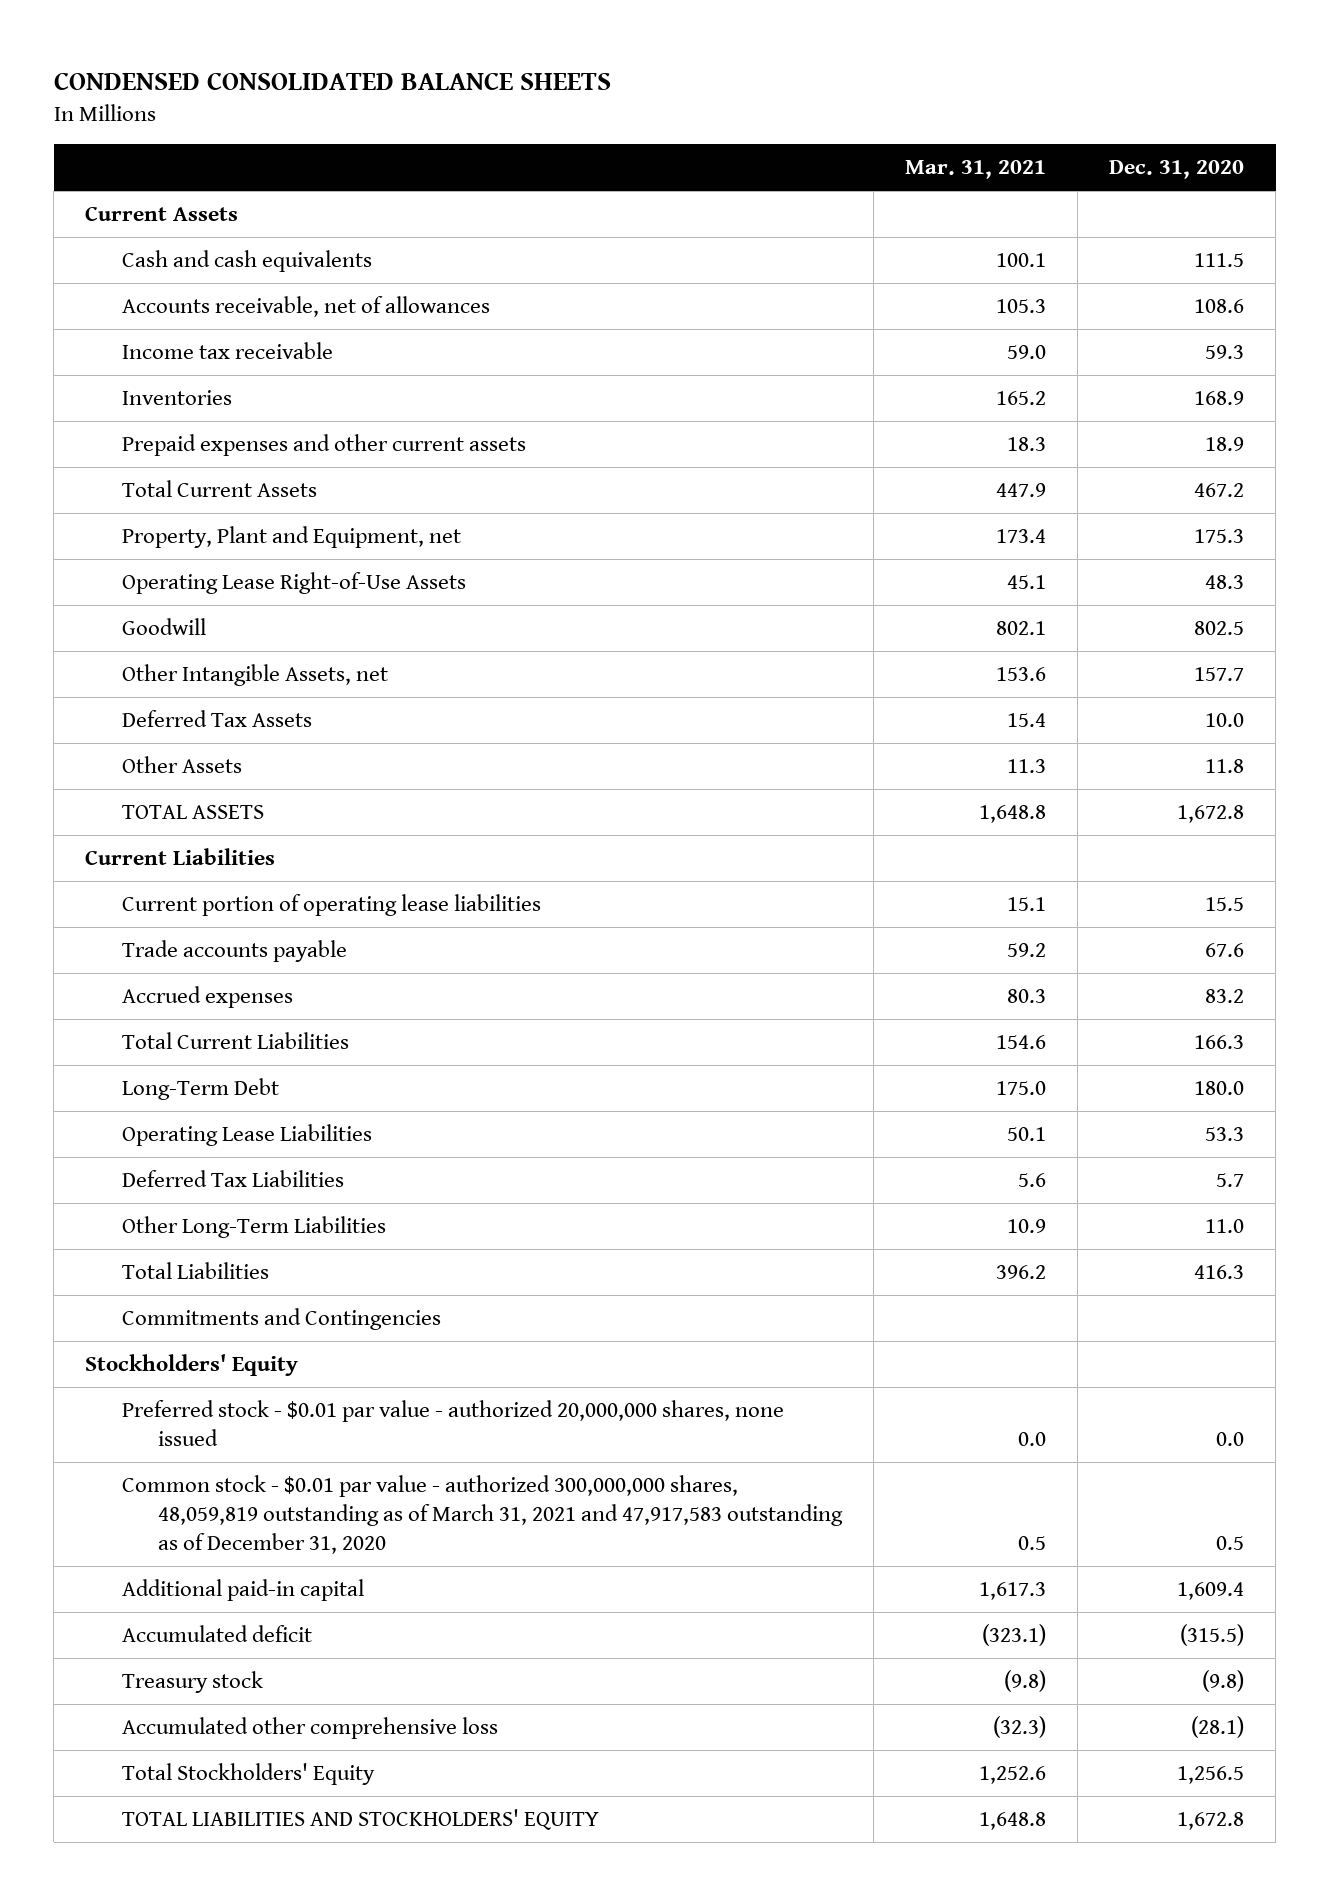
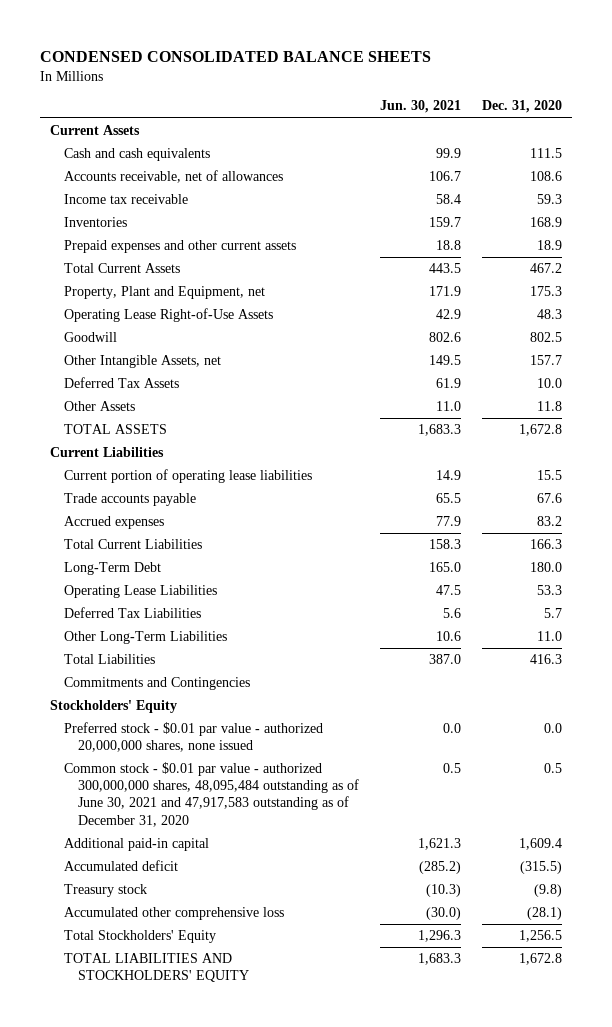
- | Mar. 31, 2021 | Dec. 31, 2020
+ | Jun. 30, 2021 | Dec. 31, 2020
- Common stock - $0.01 par value - authorized 300,000,000 shares, 48,059,819 outstanding as of March 31, 2021 and 47,917,583 outstanding as of December 31, 2020 | 0.5 | 0.5
+ Common stock - $0.01 par value - authorized 300,000,000 shares, 48,095,484 outstanding as of June 30, 2021 and 47,917,583 outstanding as of December 31, 2020 | 0.5 | 0.5

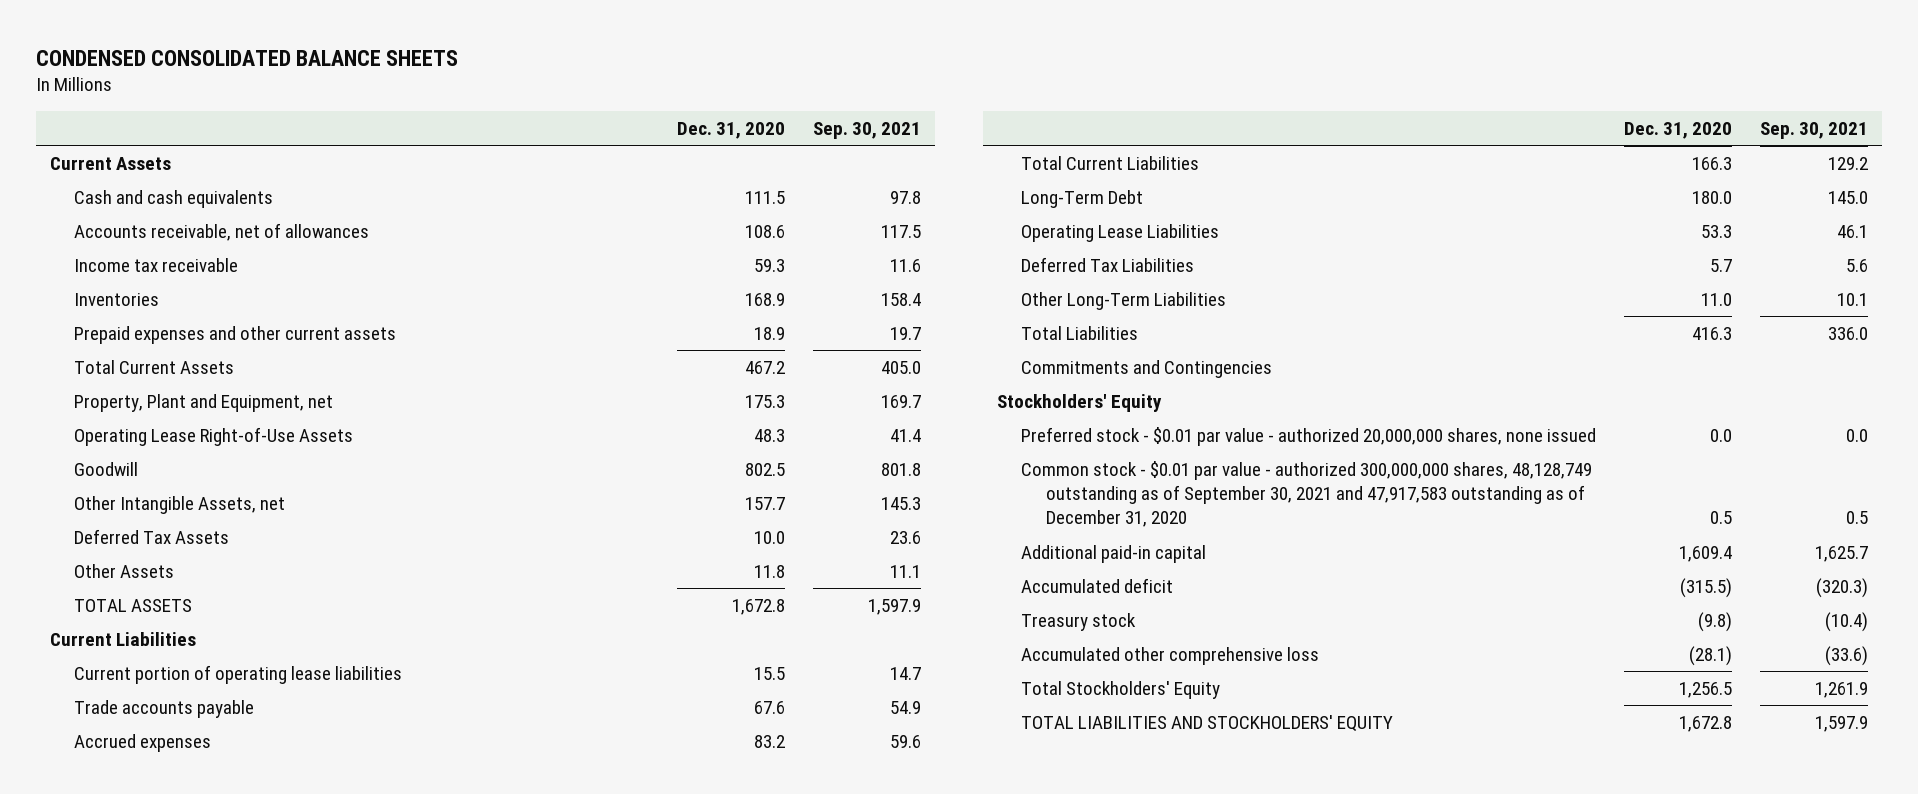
- | Jun. 30, 2021 | Dec. 31, 2020
+ | Dec. 31, 2020 | Sep. 30, 2021
- Common stock - $0.01 par value - authorized 300,000,000 shares, 48,095,484 outstanding as of June 30, 2021 and 47,917,583 outstanding as of December 31, 2020 | 0.5 | 0.5
+ Common stock - $0.01 par value - authorized 300,000,000 shares, 48,128,749 outstanding as of September 30, 2021 and 47,917,583 outstanding as of December 31, 2020 | 0.5 | 0.5

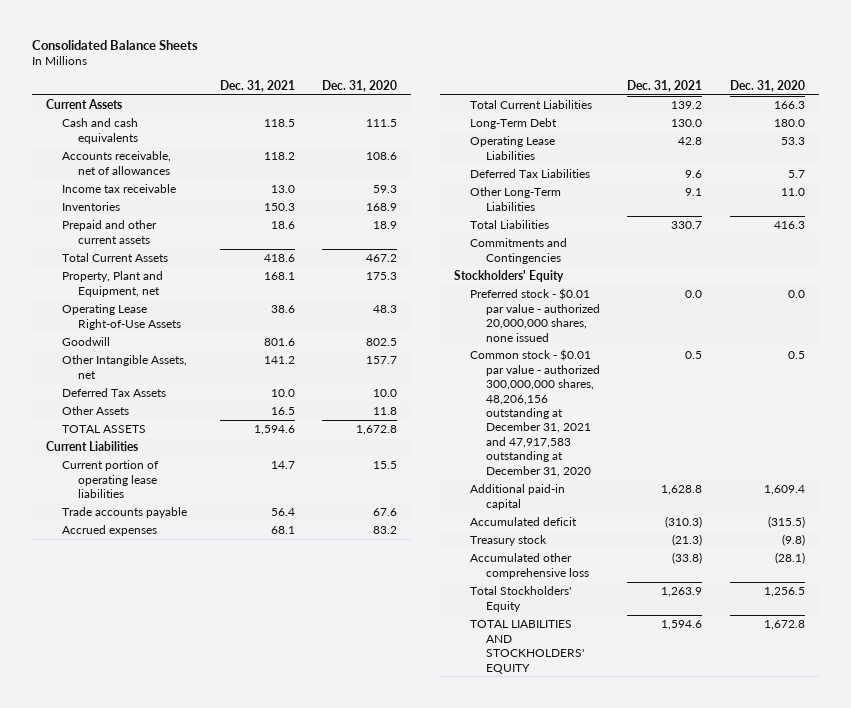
- CONDENSED CONSOLIDATED BALANCE SHEETS
+ Consolidated Balance Sheets
- | Dec. 31, 2020 | Sep. 30, 2021
+ | Dec. 31, 2021 | Dec. 31, 2020
- Prepaid expenses and other current assets | 18.9 | 19.7
+ Prepaid and other current assets | 18.6 | 18.9
- Common stock - $0.01 par value - authorized 300,000,000 shares, 48,128,749 outstanding as of September 30, 2021 and 47,917,583 outstanding as of December 31, 2020 | 0.5 | 0.5
+ Common stock - $0.01 par value - authorized 300,000,000 shares, 48,206,156 outstanding at December 31, 2021 and 47,917,583 outstanding at December 31, 2020 | 0.5 | 0.5

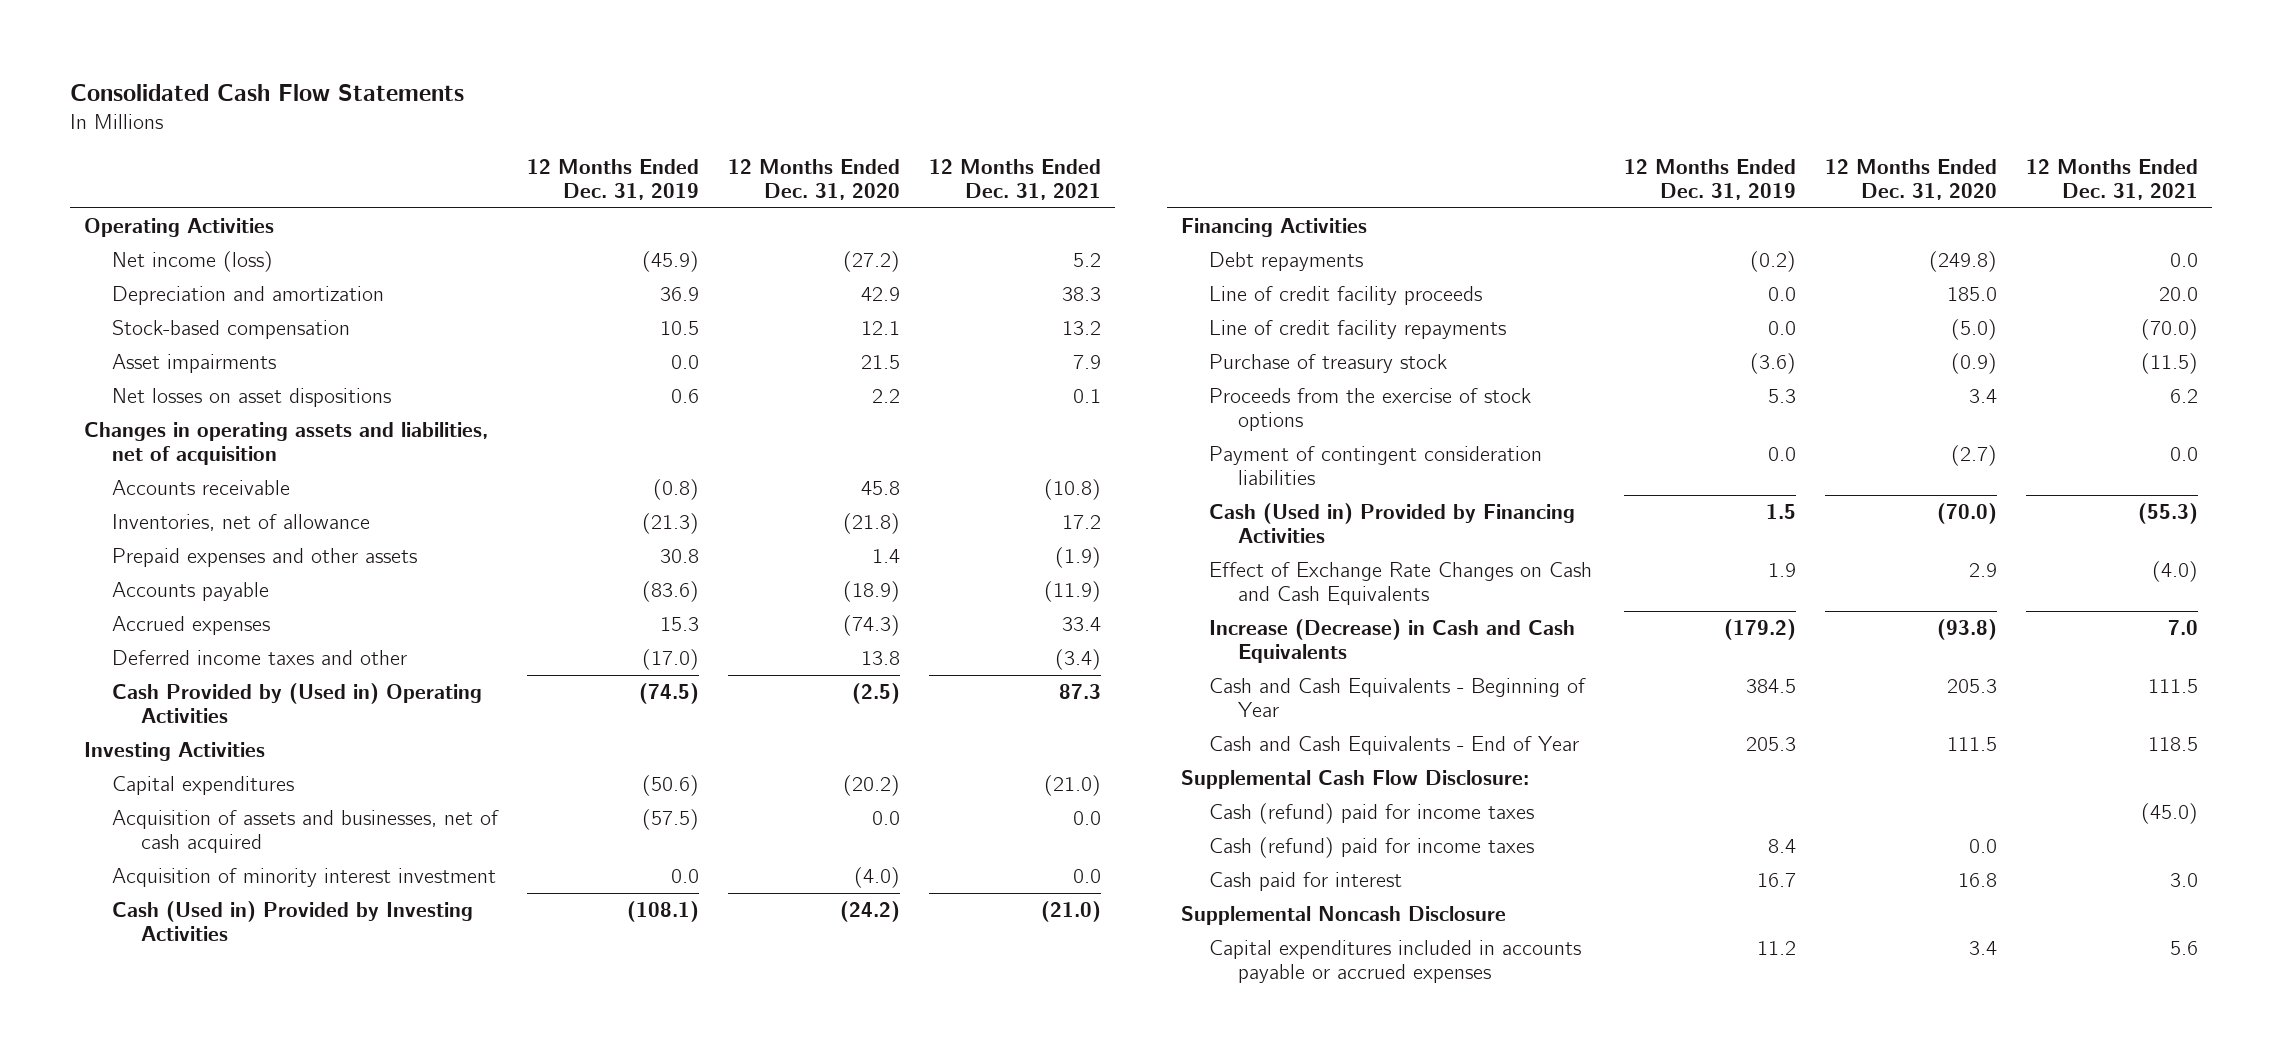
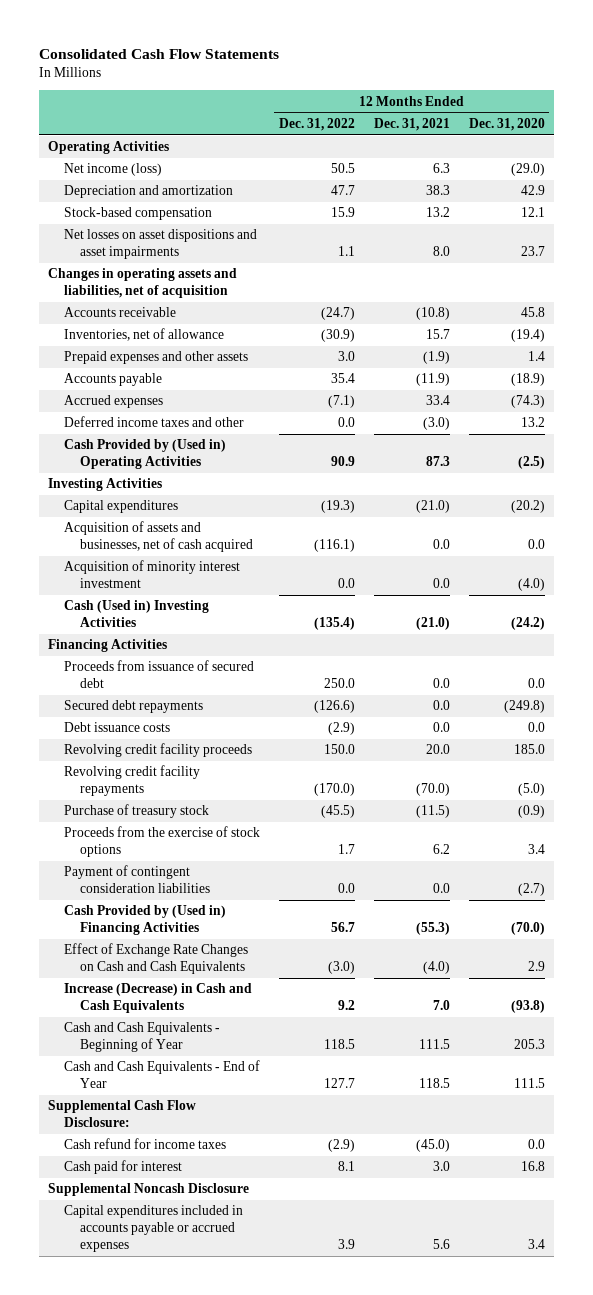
- | 12 Months Ended Dec. 31, 2019 | 12 Months Ended Dec. 31, 2020 | 12 Months Ended Dec. 31, 2021
+ | 12 Months Ended Dec. 31, 2022 | 12 Months Ended Dec. 31, 2021 | 12 Months Ended Dec. 31, 2020
- Net income (loss) | (45.9) | (27.2) | 5.2
+ Net income (loss) | 50.5 | 6.3 | (29.0)
- Asset impairments | 0.0 | 21.5 | 7.9
- Net losses on asset dispositions | 0.6 | 2.2 | 0.1
+ Net losses on asset dispositions and asset impairments | 1.1 | 8.0 | 23.7
- Inventories, net of allowance | (21.3) | (21.8) | 17.2
+ Inventories, net of allowance | (30.9) | 15.7 | (19.4)
- Deferred income taxes and other | (17.0) | 13.8 | (3.4)
+ Deferred income taxes and other | 0.0 | (3.0) | 13.2
- Cash (Used in) Provided by Investing Activities | (108.1) | (24.2) | (21.0)
+ Cash (Used in) Investing Activities | (135.4) | (21.0) | (24.2)
- Debt repayments | (0.2) | (249.8) | 0.0
- Line of credit facility proceeds | 0.0 | 185.0 | 20.0
- Line of credit facility repayments | 0.0 | (5.0) | (70.0)
+ Proceeds from issuance of secured debt | 250.0 | 0.0 | 0.0
+ Secured debt repayments | (126.6) | 0.0 | (249.8)
+ Debt issuance costs | (2.9) | 0.0 | 0.0
+ Revolving credit facility proceeds | 150.0 | 20.0 | 185.0
+ Revolving credit facility repayments | (170.0) | (70.0) | (5.0)
- Cash (Used in) Provided by Financing Activities | 1.5 | (70.0) | (55.3)
+ Cash Provided by (Used in) Financing Activities | 56.7 | (55.3) | (70.0)
- Cash (refund) paid for income taxes | | | (45.0)
- Cash (refund) paid for income taxes | 8.4 | 0.0 |
+ Cash refund for income taxes | (2.9) | (45.0) | 0.0

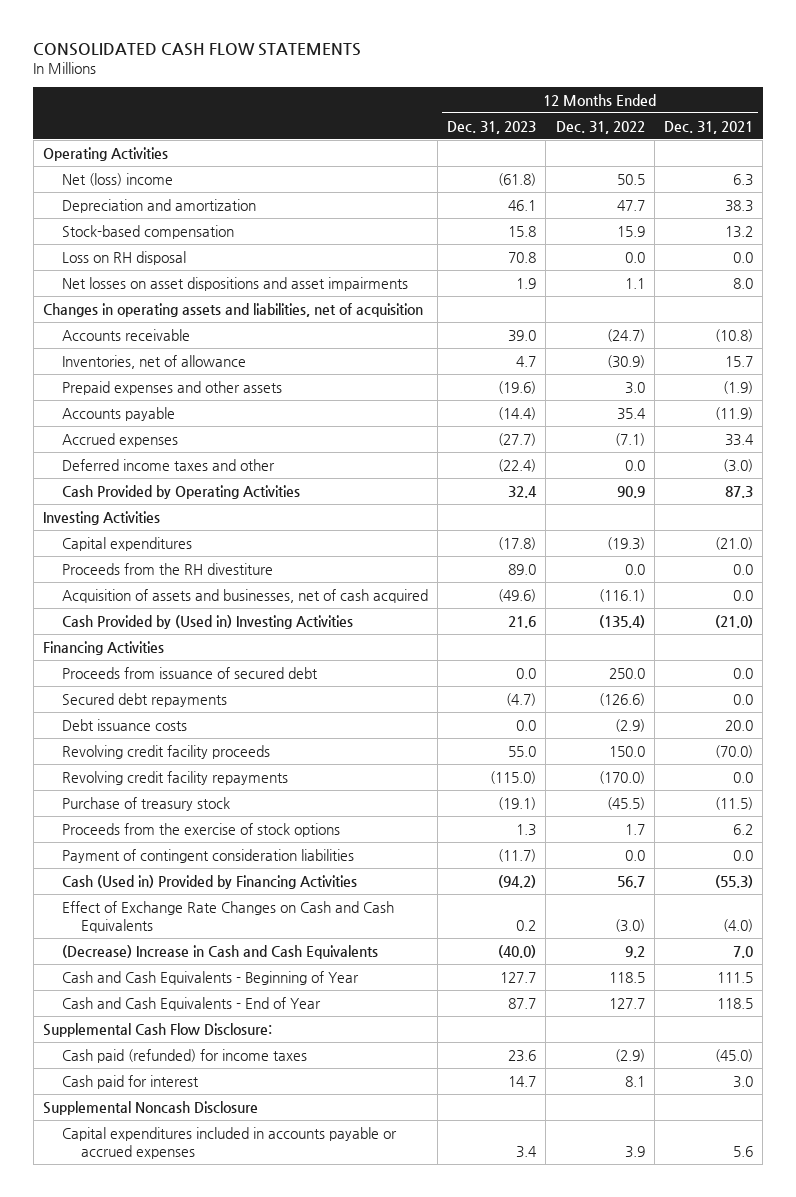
- Consolidated Cash Flow Statements
+ CONSOLIDATED CASH FLOW STATEMENTS
- | 12 Months Ended Dec. 31, 2022 | 12 Months Ended Dec. 31, 2021 | 12 Months Ended Dec. 31, 2020
+ | 12 Months Ended Dec. 31, 2023 | 12 Months Ended Dec. 31, 2022 | 12 Months Ended Dec. 31, 2021
- Net income (loss) | 50.5 | 6.3 | (29.0)
+ Net (loss) income | (61.8) | 50.5 | 6.3
+ Loss on RH disposal | 70.8 | 0.0 | 0.0
- Cash Provided by (Used in) Operating Activities | 90.9 | 87.3 | (2.5)
+ Cash Provided by Operating Activities | 32.4 | 90.9 | 87.3
+ Proceeds from the RH divestiture | 89.0 | 0.0 | 0.0
- Acquisition of minority interest investment | 0.0 | 0.0 | (4.0)
- Cash (Used in) Investing Activities | (135.4) | (21.0) | (24.2)
+ Cash Provided by (Used in) Investing Activities | 21.6 | (135.4) | (21.0)
- Debt issuance costs | (2.9) | 0.0 | 0.0
- Revolving credit facility proceeds | 150.0 | 20.0 | 185.0
- Revolving credit facility repayments | (170.0) | (70.0) | (5.0)
+ Debt issuance costs | 0.0 | (2.9) | 20.0
+ Revolving credit facility proceeds | 55.0 | 150.0 | (70.0)
+ Revolving credit facility repayments | (115.0) | (170.0) | 0.0
- Cash Provided by (Used in) Financing Activities | 56.7 | (55.3) | (70.0)
+ Cash (Used in) Provided by Financing Activities | (94.2) | 56.7 | (55.3)
- Increase (Decrease) in Cash and Cash Equivalents | 9.2 | 7.0 | (93.8)
+ (Decrease) Increase in Cash and Cash Equivalents | (40.0) | 9.2 | 7.0
- Cash refund for income taxes | (2.9) | (45.0) | 0.0
+ Cash paid (refunded) for income taxes | 23.6 | (2.9) | (45.0)

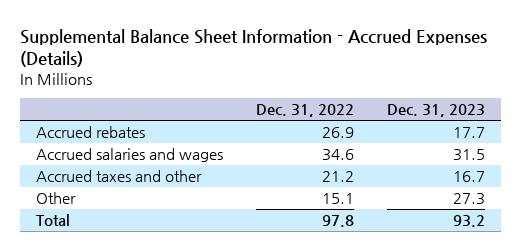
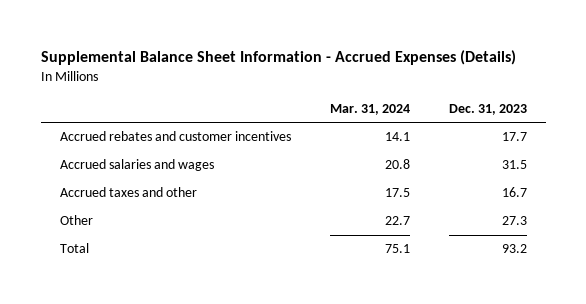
- | Dec. 31, 2022 | Dec. 31, 2023
+ | Mar. 31, 2024 | Dec. 31, 2023
- Accrued rebates | 26.9 | 17.7
+ Accrued rebates and customer incentives | 14.1 | 17.7

